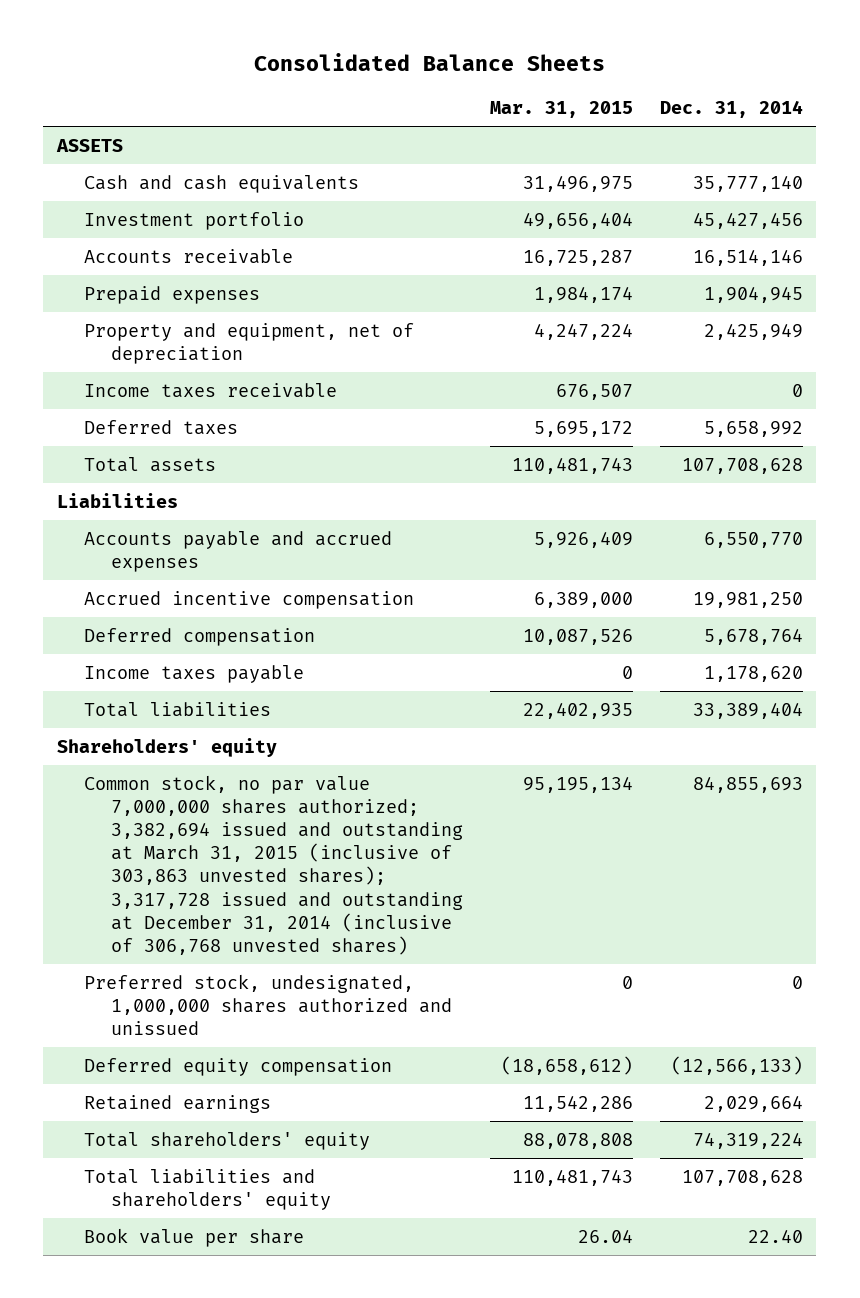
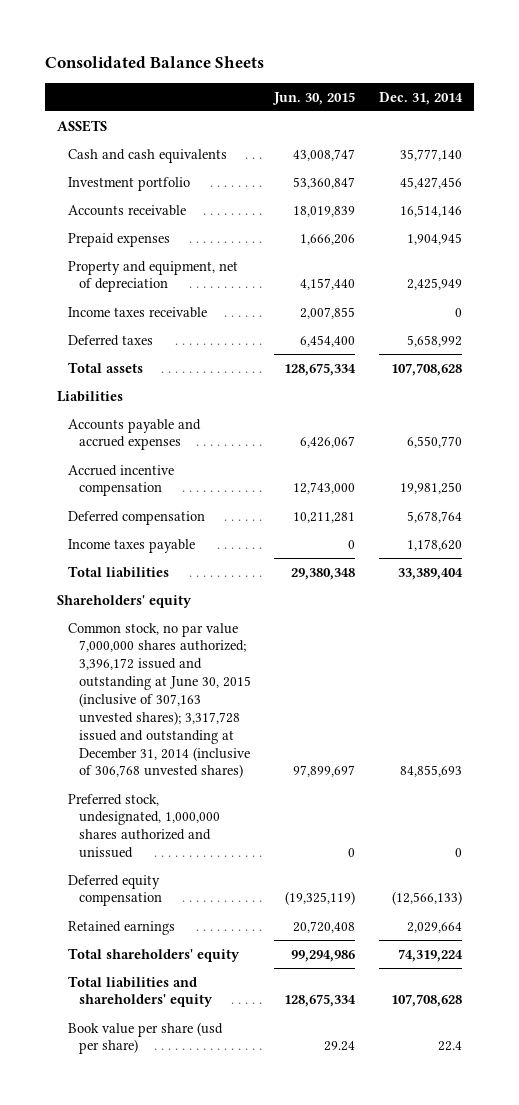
- | Mar. 31, 2015 | Dec. 31, 2014
+ | Jun. 30, 2015 | Dec. 31, 2014
- Common stock, no par value 7,000,000 shares authorized; 3,382,694 issued and outstanding at March 31, 2015 (inclusive of 303,863 unvested shares); 3,317,728 issued and outstanding at December 31, 2014 (inclusive of 306,768 unvested shares) | 95,195,134 | 84,855,693
+ Common stock, no par value 7,000,000 shares authorized; 3,396,172 issued and outstanding at June 30, 2015 (inclusive of 307,163 unvested shares); 3,317,728 issued and outstanding at December 31, 2014 (inclusive of 306,768 unvested shares) | 97,899,697 | 84,855,693
- Book value per share | 26.04 | 22.40
+ Book value per share (usd per share) | 29.24 | 22.4

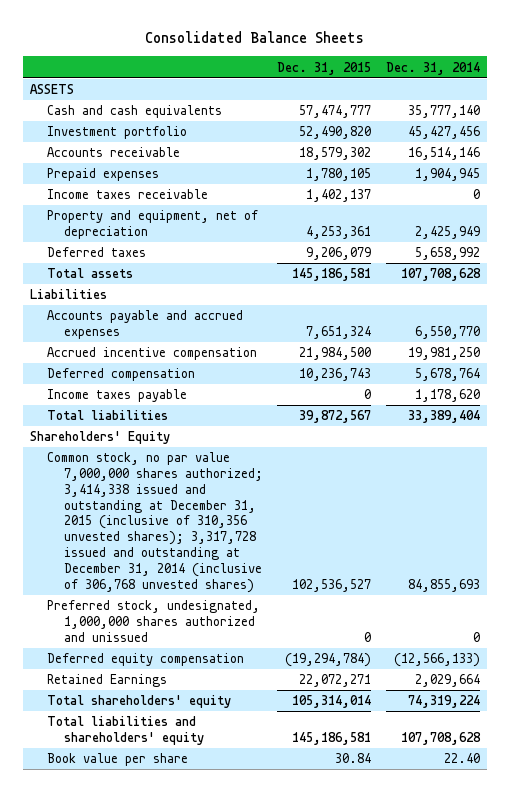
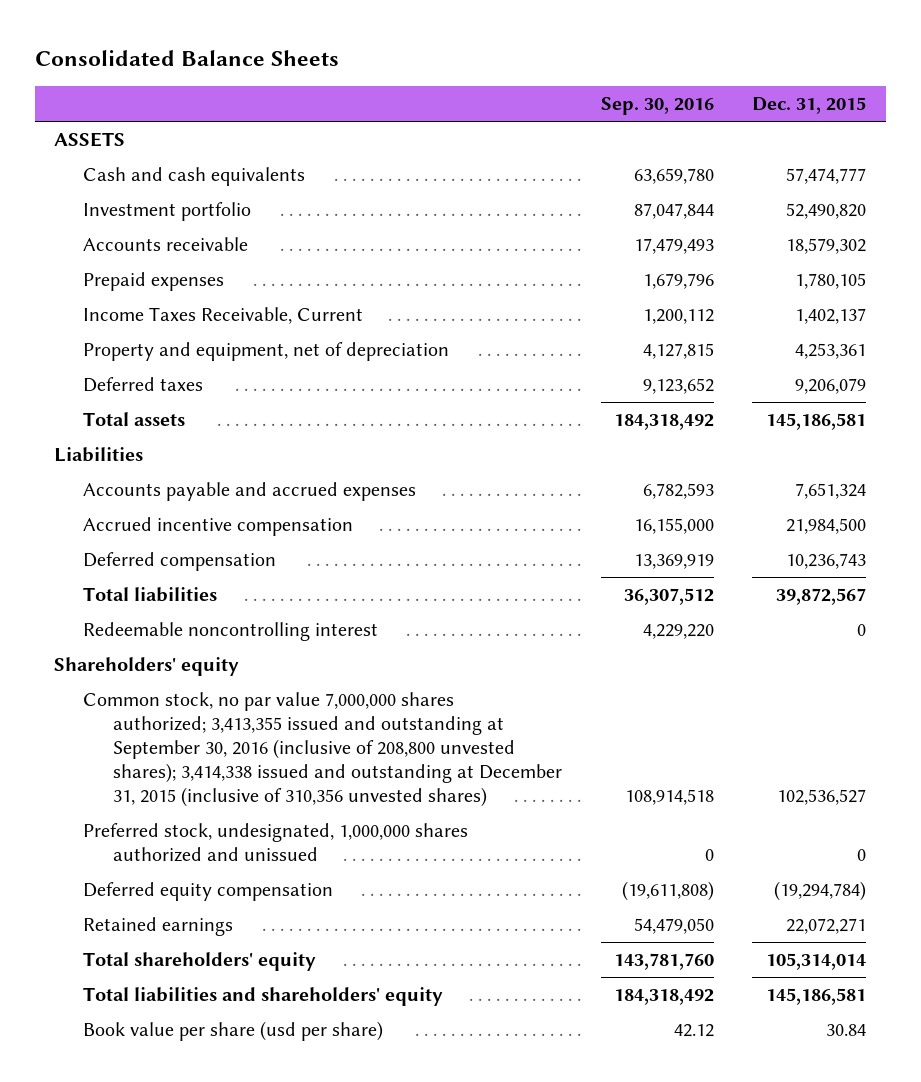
- | Dec. 31, 2015 | Dec. 31, 2014
+ | Sep. 30, 2016 | Dec. 31, 2015
- Income taxes receivable | 1,402,137 | 0
+ Income Taxes Receivable, Current | 1,200,112 | 1,402,137
- Income taxes payable | 0 | 1,178,620
- Shareholders' Equity
- Common stock, no par value 7,000,000 shares authorized; 3,414,338 issued and outstanding at December 31, 2015 (inclusive of 310,356 unvested shares); 3,317,728 issued and outstanding at December 31, 2014 (inclusive of 306,768 unvested shares) | 102,536,527 | 84,855,693
+ Redeemable noncontrolling interest | 4,229,220 | 0
+ Shareholders' equity
+ Common stock, no par value 7,000,000 shares authorized; 3,413,355 issued and outstanding at September 30, 2016 (inclusive of 208,800 unvested shares); 3,414,338 issued and outstanding at December 31, 2015 (inclusive of 310,356 unvested shares) | 108,914,518 | 102,536,527
- Retained Earnings | 22,072,271 | 2,029,664
+ Retained earnings | 54,479,050 | 22,072,271
- Book value per share | 30.84 | 22.40
+ Book value per share (usd per share) | 42.12 | 30.84

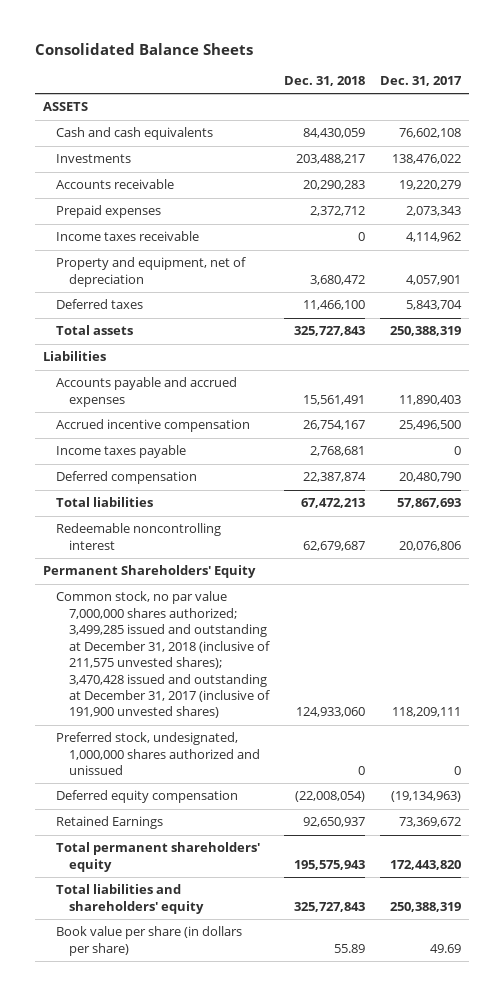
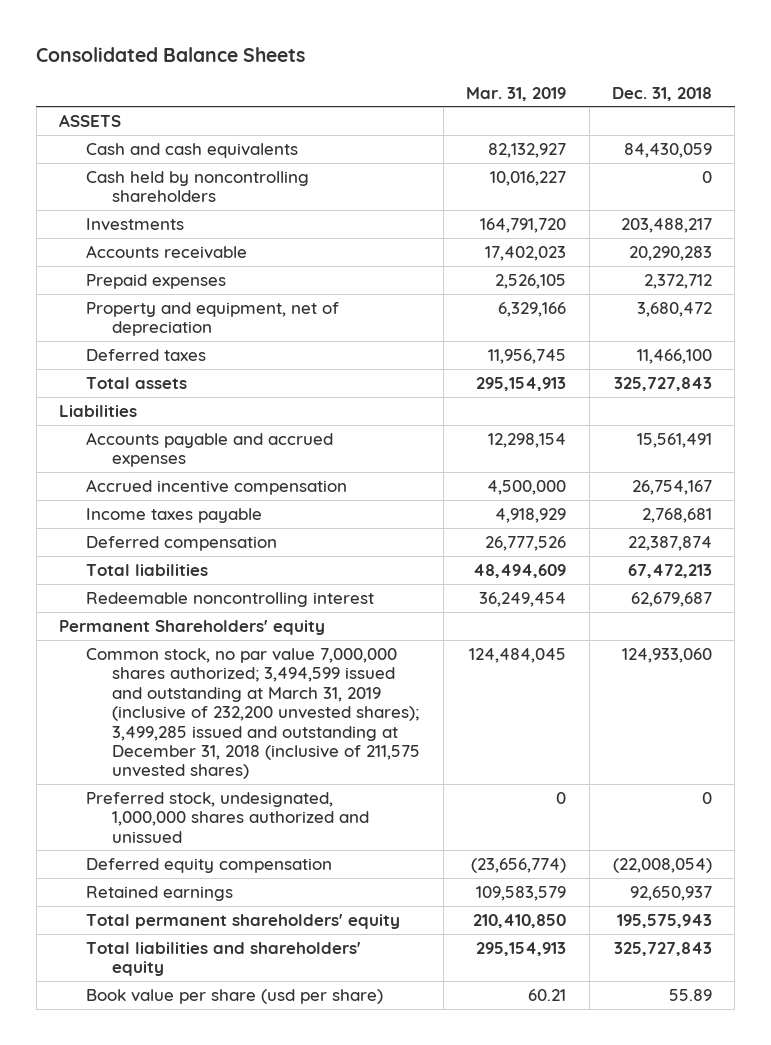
- | Dec. 31, 2018 | Dec. 31, 2017
+ | Mar. 31, 2019 | Dec. 31, 2018
+ Cash held by noncontrolling shareholders | 10,016,227 | 0
- Income taxes receivable | 0 | 4,114,962
- Permanent Shareholders' Equity
- Common stock, no par value 7,000,000 shares authorized; 3,499,285 issued and outstanding at December 31, 2018 (inclusive of 211,575 unvested shares); 3,470,428 issued and outstanding at December 31, 2017 (inclusive of 191,900 unvested shares) | 124,933,060 | 118,209,111
+ Permanent Shareholders' equity
+ Common stock, no par value 7,000,000 shares authorized; 3,494,599 issued and outstanding at March 31, 2019 (inclusive of 232,200 unvested shares); 3,499,285 issued and outstanding at December 31, 2018 (inclusive of 211,575 unvested shares) | 124,484,045 | 124,933,060
- Retained Earnings | 92,650,937 | 73,369,672
+ Retained earnings | 109,583,579 | 92,650,937
- Book value per share (in dollars per share) | 55.89 | 49.69
+ Book value per share (usd per share) | 60.21 | 55.89

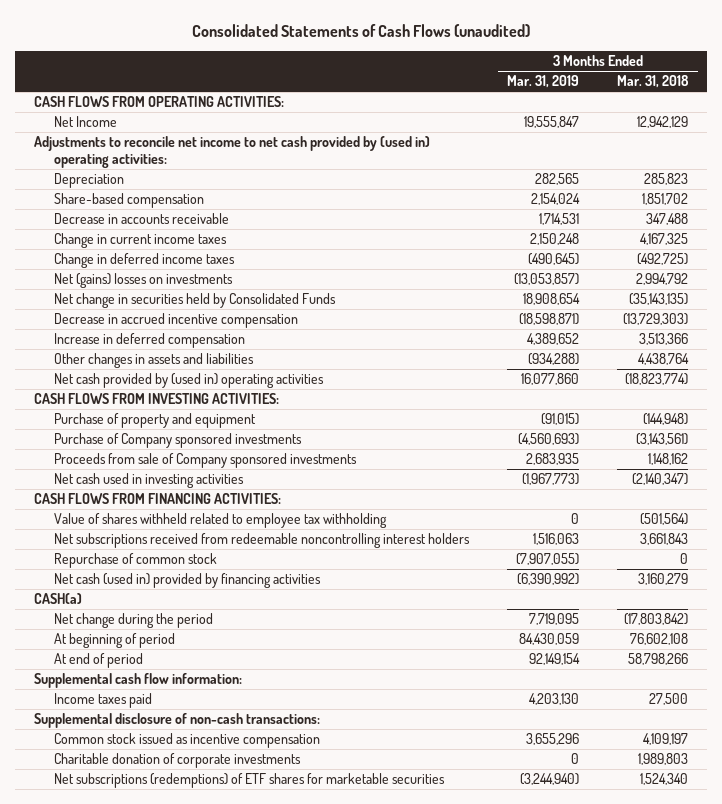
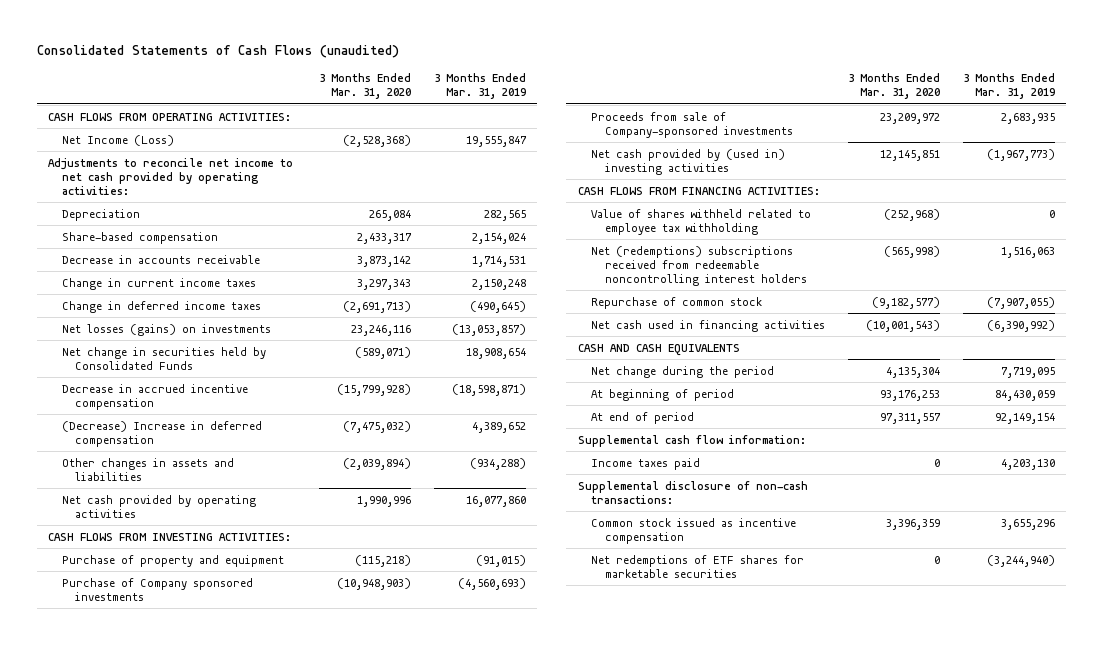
- | 3 Months Ended Mar. 31, 2019 | 3 Months Ended Mar. 31, 2018
+ | 3 Months Ended Mar. 31, 2020 | 3 Months Ended Mar. 31, 2019
- Net Income | 19,555,847 | 12,942,129
- Adjustments to reconcile net income to net cash provided by (used in) operating activities:
+ Net Income (Loss) | (2,528,368) | 19,555,847
+ Adjustments to reconcile net income to net cash provided by operating activities:
- Net (gains) losses on investments | (13,053,857) | 2,994,792
+ Net losses (gains) on investments | 23,246,116 | (13,053,857)
- Increase in deferred compensation | 4,389,652 | 3,513,366
+ (Decrease) Increase in deferred compensation | (7,475,032) | 4,389,652
- Net cash provided by (used in) operating activities | 16,077,860 | (18,823,774)
+ Net cash provided by operating activities | 1,990,996 | 16,077,860
- Proceeds from sale of Company sponsored investments | 2,683,935 | 1,148,162
- Net cash used in investing activities | (1,967,773) | (2,140,347)
+ Proceeds from sale of Company-sponsored investments | 23,209,972 | 2,683,935
+ Net cash provided by (used in) investing activities | 12,145,851 | (1,967,773)
- Net subscriptions received from redeemable noncontrolling interest holders | 1,516,063 | 3,661,843
+ Net (redemptions) subscriptions received from redeemable noncontrolling interest holders | (565,998) | 1,516,063
- Net cash (used in) provided by financing activities | (6,390,992) | 3,160,279
- CASH(a)
+ Net cash used in financing activities | (10,001,543) | (6,390,992)
+ CASH AND CASH EQUIVALENTS
- Charitable donation of corporate investments | 0 | 1,989,803
- Net subscriptions (redemptions) of ETF shares for marketable securities | (3,244,940) | 1,524,340
+ Net redemptions of ETF shares for marketable securities | 0 | (3,244,940)

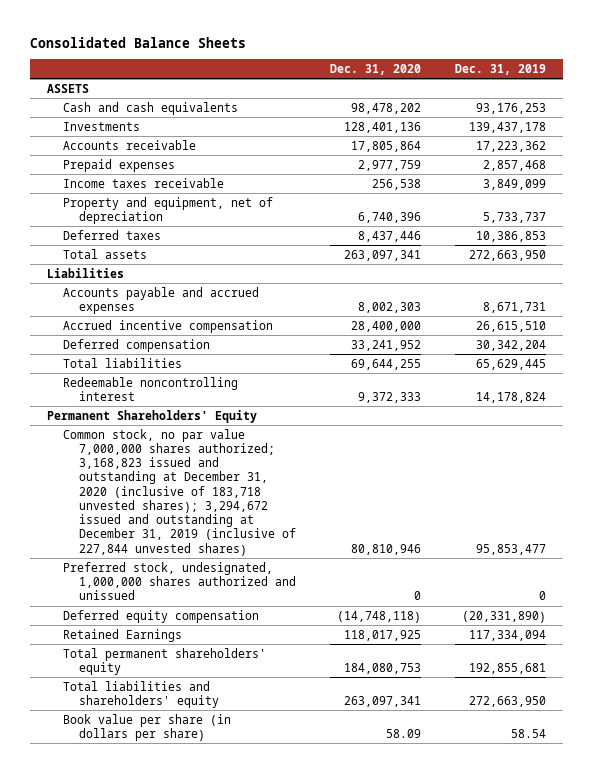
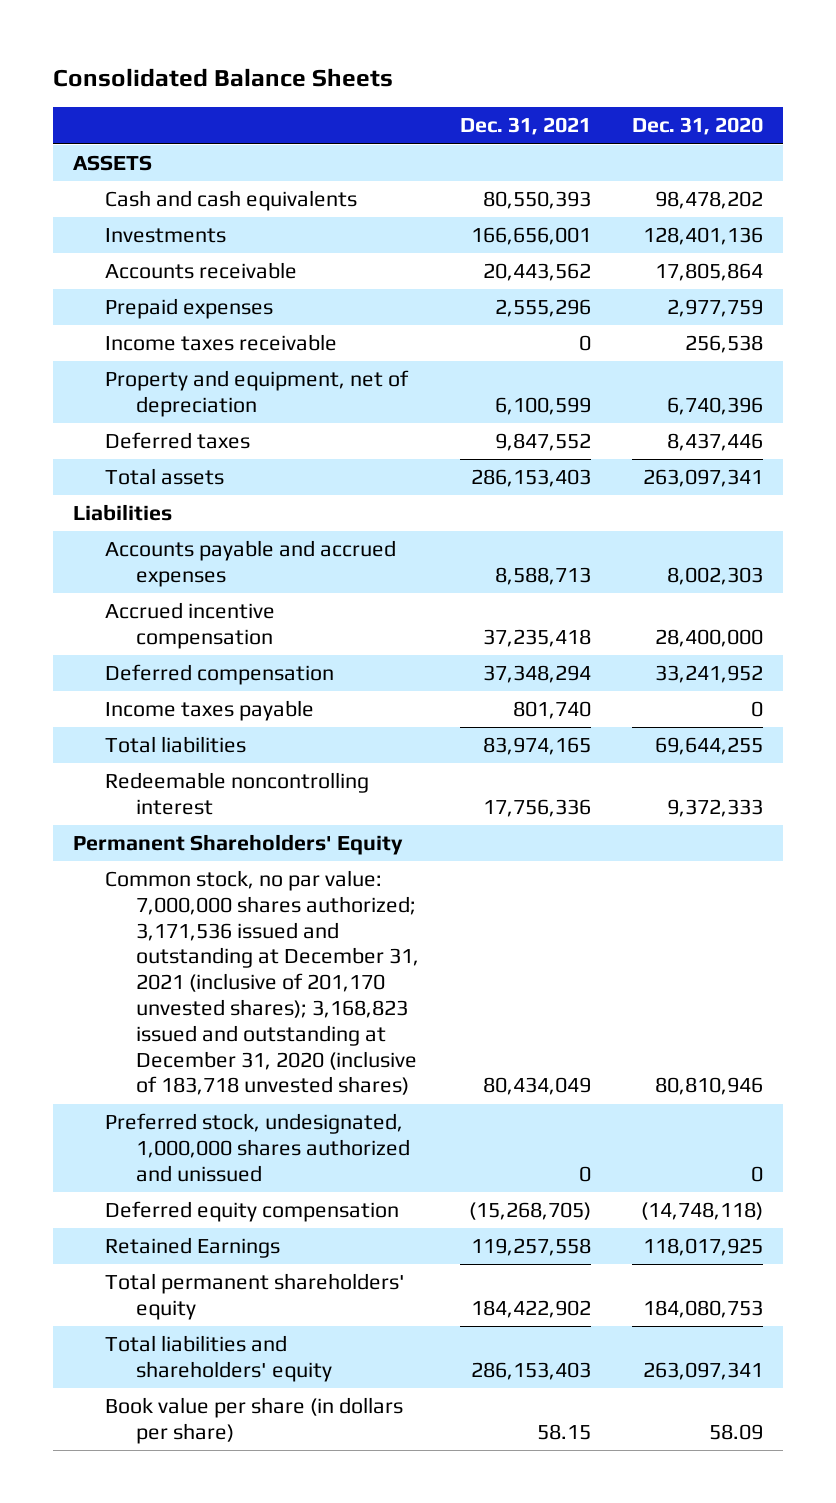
- | Dec. 31, 2020 | Dec. 31, 2019
+ | Dec. 31, 2021 | Dec. 31, 2020
+ Income taxes payable | 801,740 | 0
- Common stock, no par value 7,000,000 shares authorized; 3,168,823 issued and outstanding at December 31, 2020 (inclusive of 183,718 unvested shares); 3,294,672 issued and outstanding at December 31, 2019 (inclusive of 227,844 unvested shares) | 80,810,946 | 95,853,477
+ Common stock, no par value: 7,000,000 shares authorized; 3,171,536 issued and outstanding at December 31, 2021 (inclusive of 201,170 unvested shares); 3,168,823 issued and outstanding at December 31, 2020 (inclusive of 183,718 unvested shares) | 80,434,049 | 80,810,946

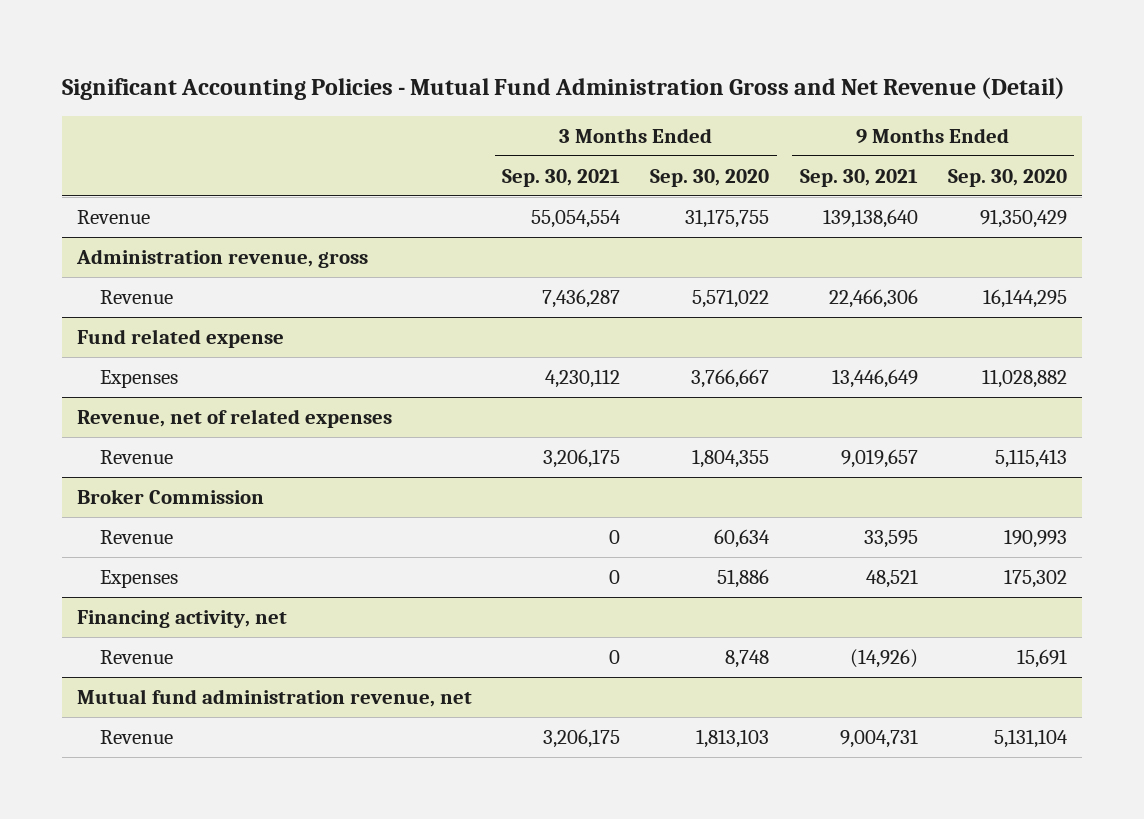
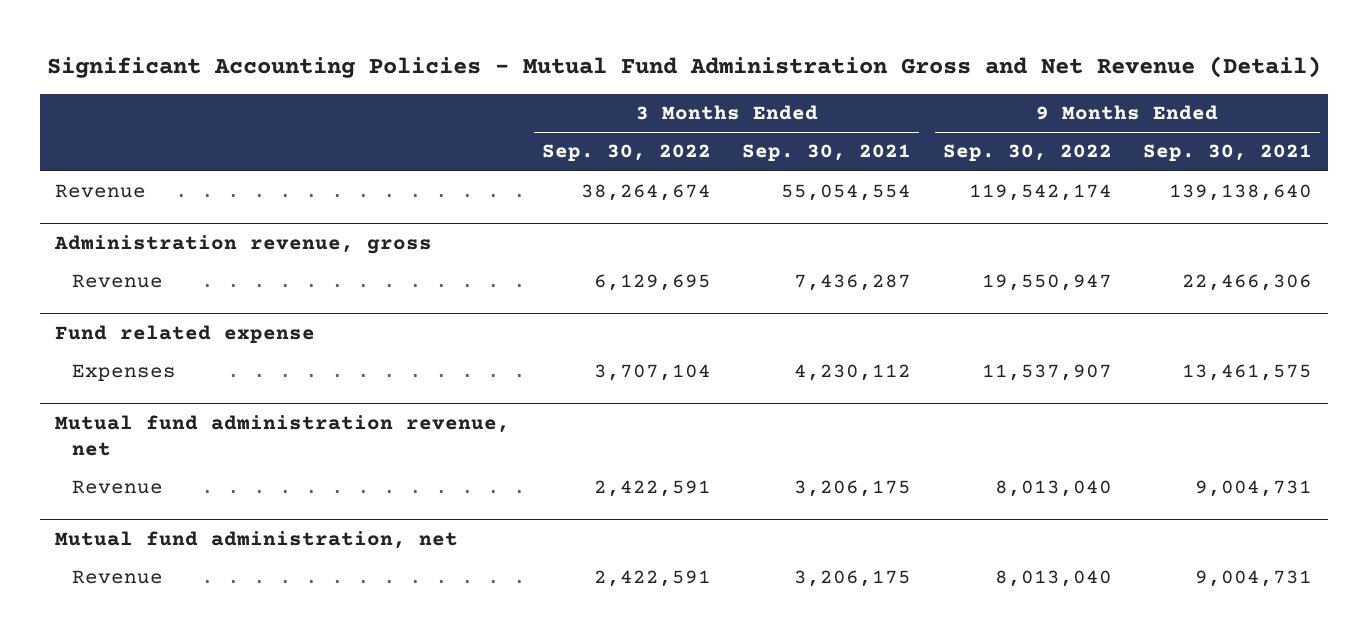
- | 3 Months Ended Sep. 30, 2021 | 3 Months Ended Sep. 30, 2020 | 9 Months Ended Sep. 30, 2021 | 9 Months Ended Sep. 30, 2020
+ | 3 Months Ended Sep. 30, 2022 | 3 Months Ended Sep. 30, 2021 | 9 Months Ended Sep. 30, 2022 | 9 Months Ended Sep. 30, 2021
@ Fund related expense
- Expenses | 4,230,112 | 3,766,667 | 13,446,649 | 11,028,882
- Revenue, net of related expenses
- Revenue | 3,206,175 | 1,804,355 | 9,019,657 | 5,115,413
- Broker Commission
- Revenue | 0 | 60,634 | 33,595 | 190,993
- Expenses | 0 | 51,886 | 48,521 | 175,302
- Financing activity, net
- Revenue | 0 | 8,748 | (14,926) | 15,691
@ Fund related expense
+ Expenses | 3,707,104 | 4,230,112 | 11,537,907 | 13,461,575
+ Mutual fund administration, net
+ Revenue | 2,422,591 | 3,206,175 | 8,013,040 | 9,004,731

